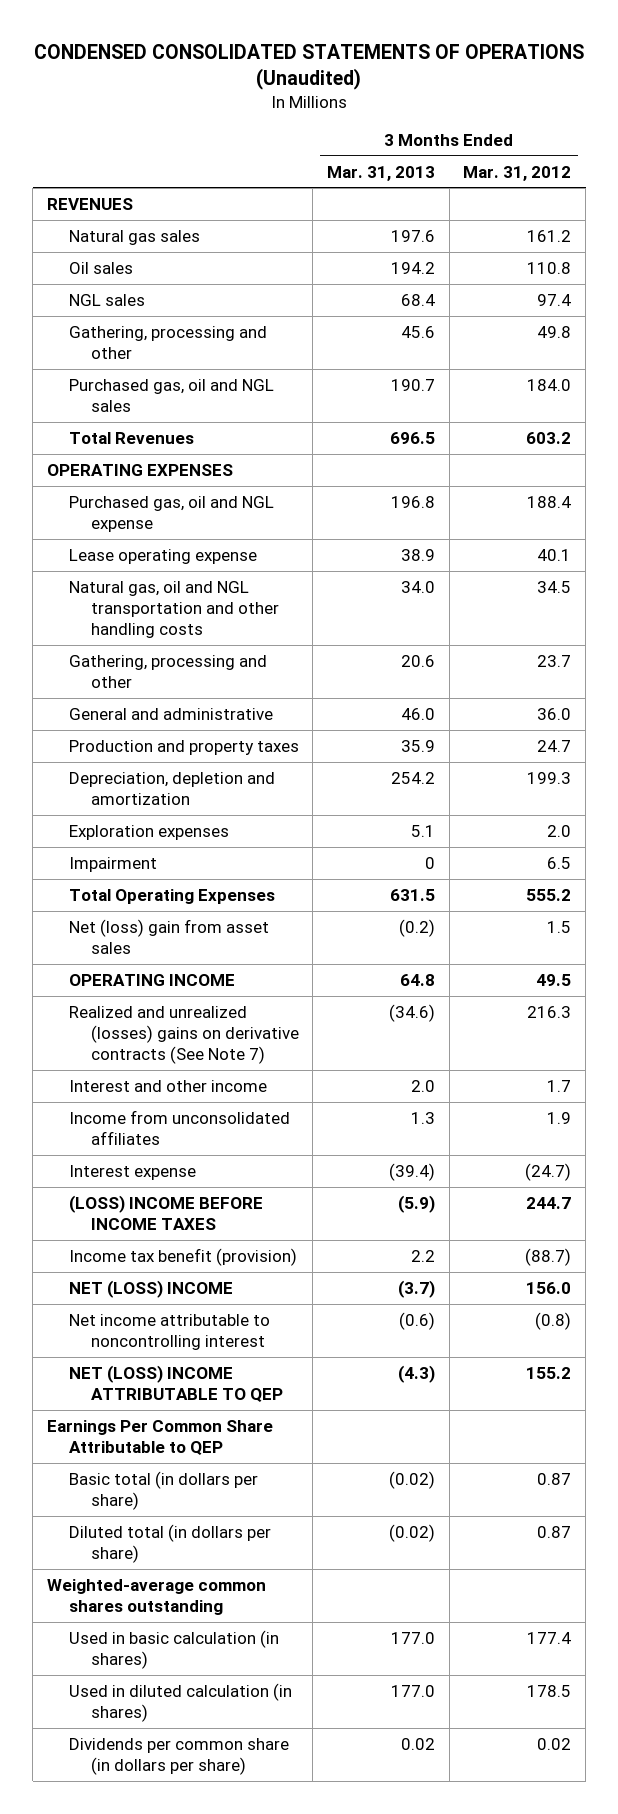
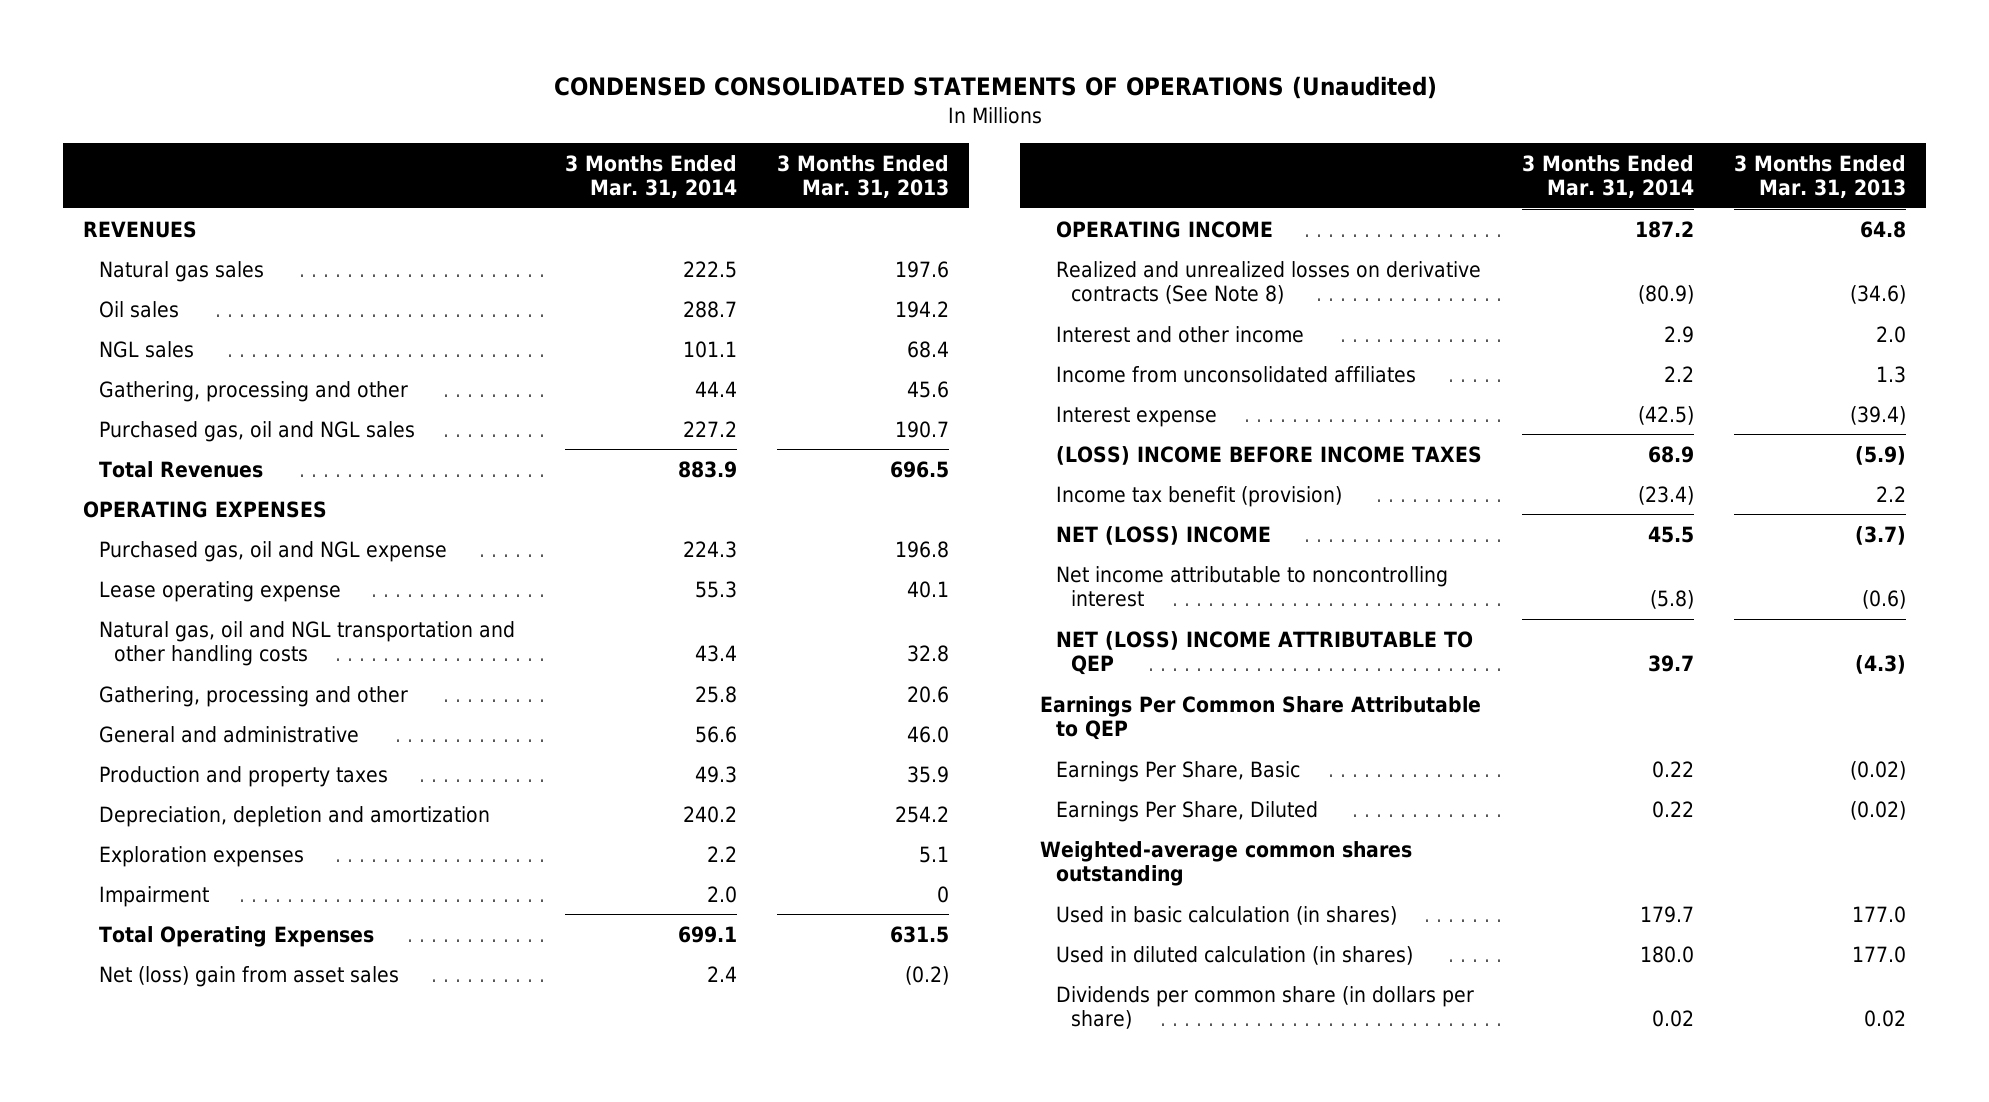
- | 3 Months Ended Mar. 31, 2013 | 3 Months Ended Mar. 31, 2012
+ | 3 Months Ended Mar. 31, 2014 | 3 Months Ended Mar. 31, 2013
- Lease operating expense | 38.9 | 40.1
- Natural gas, oil and NGL transportation and other handling costs | 34.0 | 34.5
+ Lease operating expense | 55.3 | 40.1
+ Natural gas, oil and NGL transportation and other handling costs | 43.4 | 32.8
- Realized and unrealized (losses) gains on derivative contracts (See Note 7) | (34.6) | 216.3
+ Realized and unrealized losses on derivative contracts (See Note 8) | (80.9) | (34.6)
- Basic total (in dollars per share) | (0.02) | 0.87
- Diluted total (in dollars per share) | (0.02) | 0.87
+ Earnings Per Share, Basic | 0.22 | (0.02)
+ Earnings Per Share, Diluted | 0.22 | (0.02)

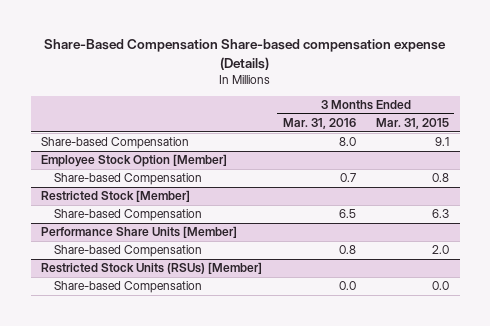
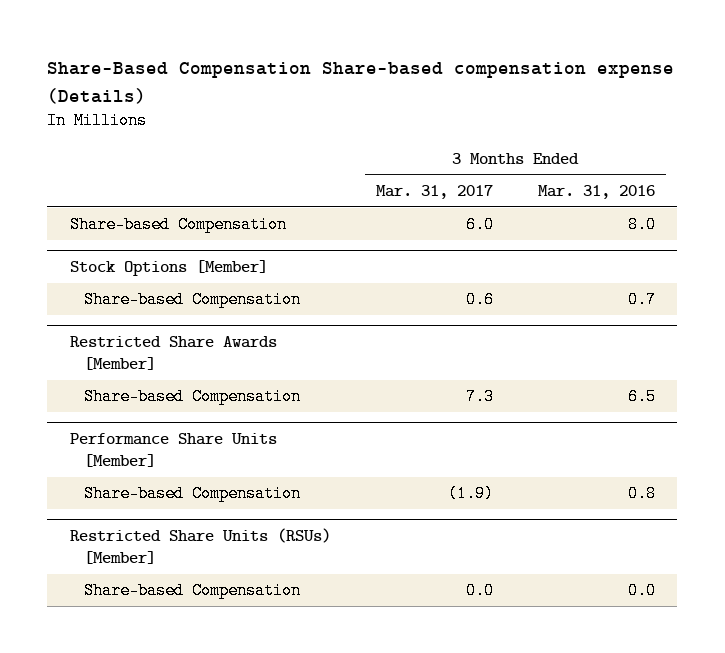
- | 3 Months Ended Mar. 31, 2016 | 3 Months Ended Mar. 31, 2015
+ | 3 Months Ended Mar. 31, 2017 | 3 Months Ended Mar. 31, 2016
- Employee Stock Option [Member]
+ Stock Options [Member]
- Restricted Stock [Member]
+ Restricted Share Awards [Member]
- Restricted Stock Units (RSUs) [Member]
+ Restricted Share Units (RSUs) [Member]

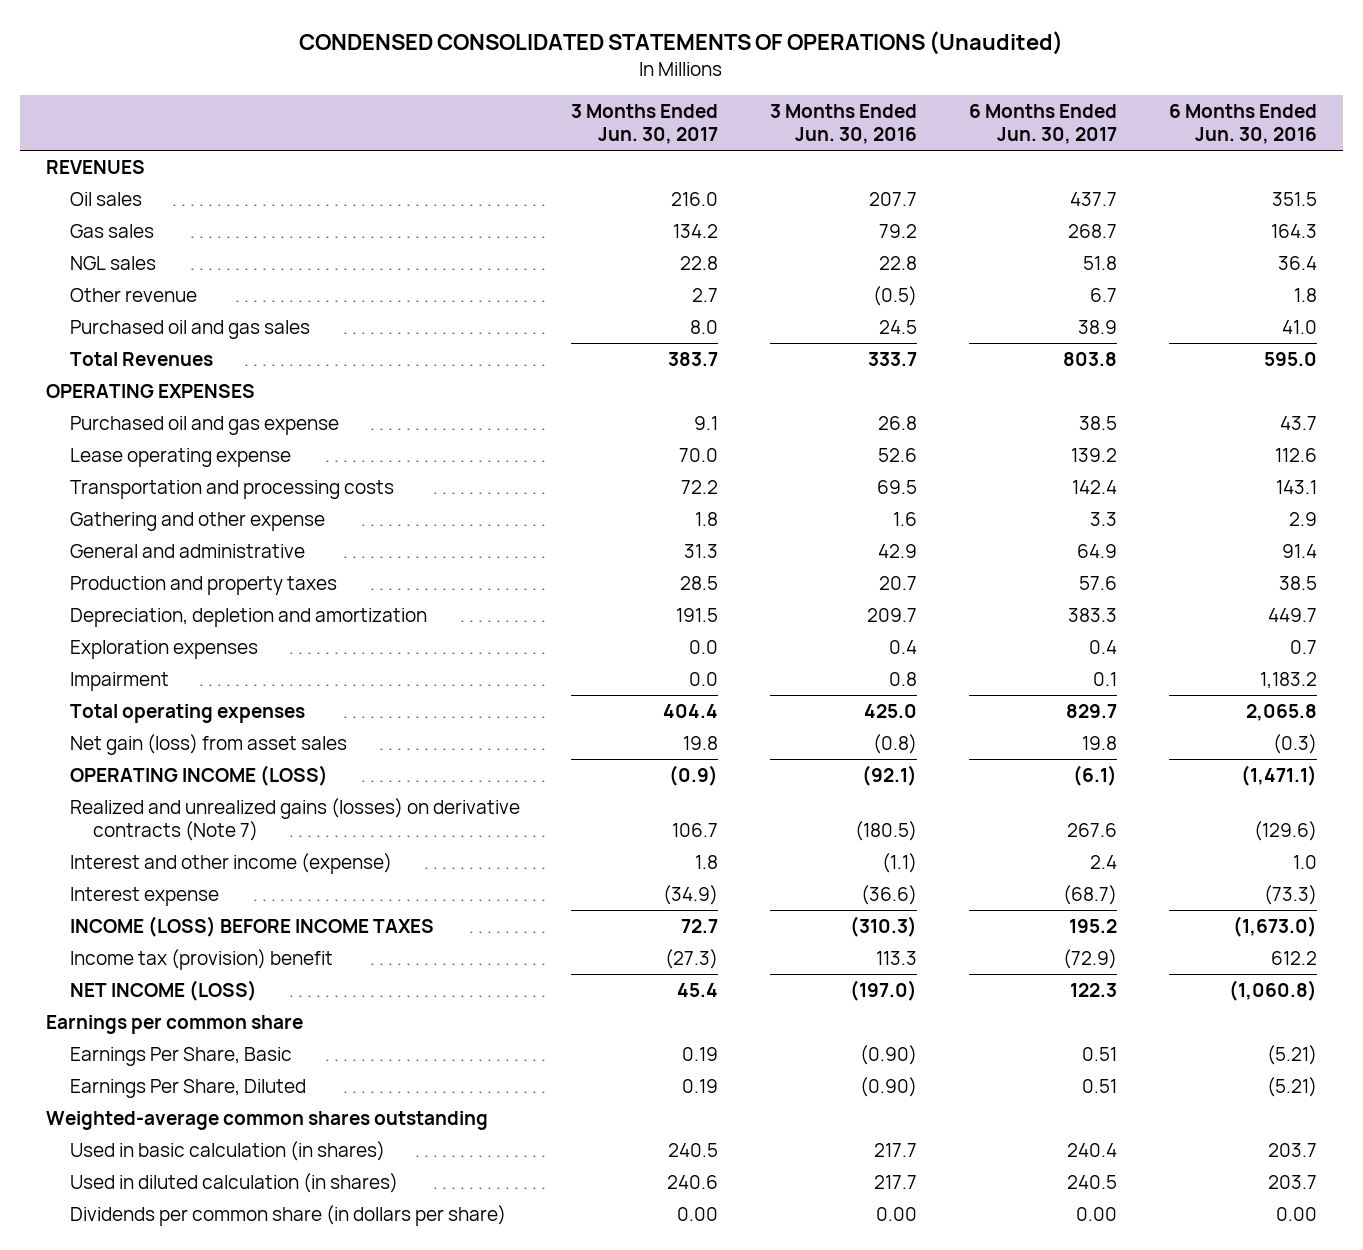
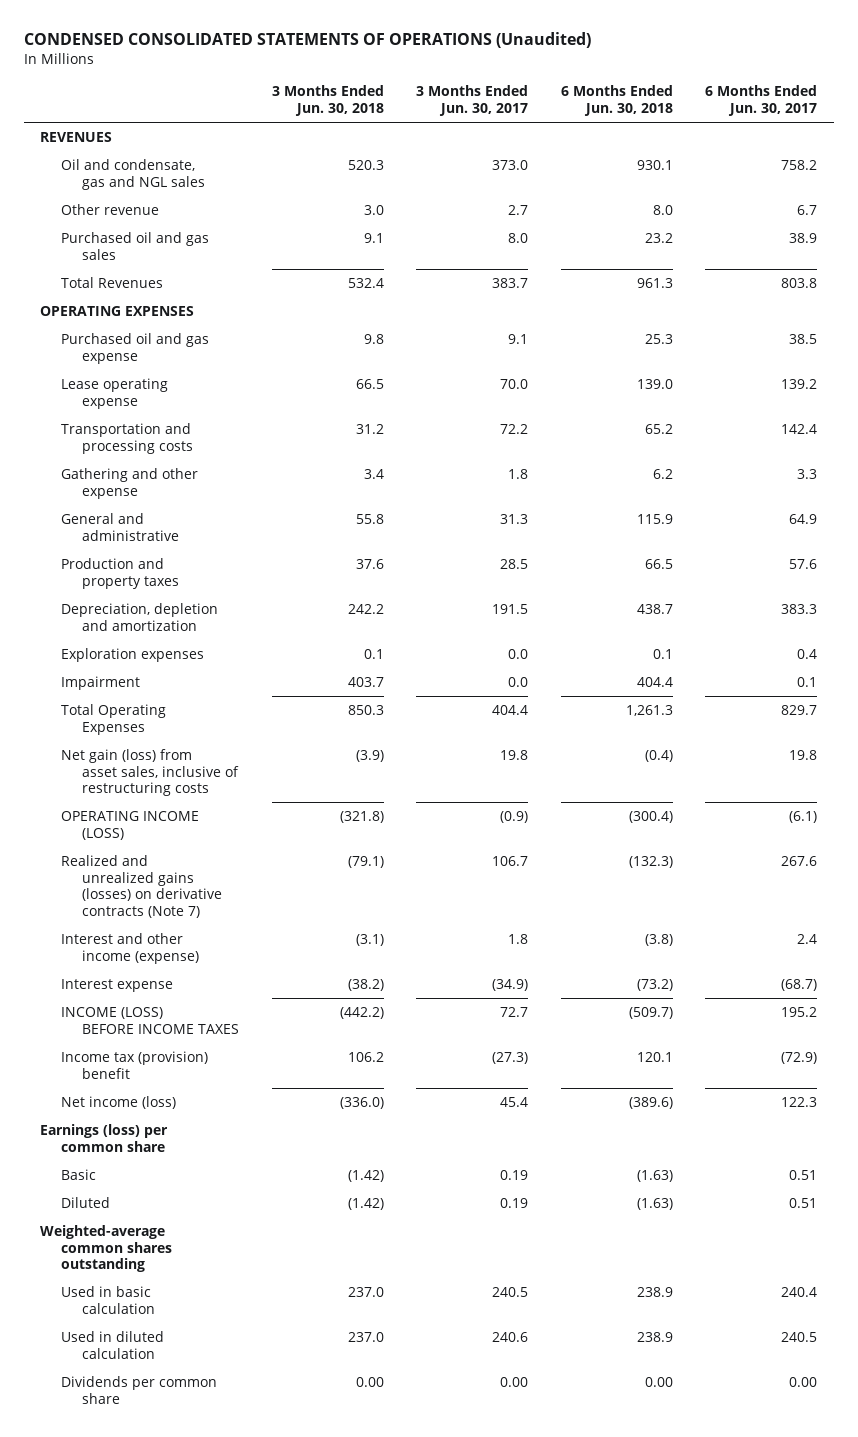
- | 3 Months Ended Jun. 30, 2017 | 3 Months Ended Jun. 30, 2016 | 6 Months Ended Jun. 30, 2017 | 6 Months Ended Jun. 30, 2016
+ | 3 Months Ended Jun. 30, 2018 | 3 Months Ended Jun. 30, 2017 | 6 Months Ended Jun. 30, 2018 | 6 Months Ended Jun. 30, 2017
- Oil sales | 216.0 | 207.7 | 437.7 | 351.5
- Gas sales | 134.2 | 79.2 | 268.7 | 164.3
- NGL sales | 22.8 | 22.8 | 51.8 | 36.4
+ Oil and condensate, gas and NGL sales | 520.3 | 373.0 | 930.1 | 758.2
- Total operating expenses | 404.4 | 425.0 | 829.7 | 2,065.8
- Net gain (loss) from asset sales | 19.8 | (0.8) | 19.8 | (0.3)
+ Total Operating Expenses | 850.3 | 404.4 | 1,261.3 | 829.7
+ Net gain (loss) from asset sales, inclusive of restructuring costs | (3.9) | 19.8 | (0.4) | 19.8
- NET INCOME (LOSS) | 45.4 | (197.0) | 122.3 | (1,060.8)
- Earnings per common share
- Earnings Per Share, Basic | 0.19 | (0.90) | 0.51 | (5.21)
- Earnings Per Share, Diluted | 0.19 | (0.90) | 0.51 | (5.21)
+ Net income (loss) | (336.0) | 45.4 | (389.6) | 122.3
+ Earnings (loss) per common share
+ Basic | (1.42) | 0.19 | (1.63) | 0.51
+ Diluted | (1.42) | 0.19 | (1.63) | 0.51
- Used in basic calculation (in shares) | 240.5 | 217.7 | 240.4 | 203.7
- Used in diluted calculation (in shares) | 240.6 | 217.7 | 240.5 | 203.7
- Dividends per common share (in dollars per share) | 0.00 | 0.00 | 0.00 | 0.00
+ Used in basic calculation | 237.0 | 240.5 | 238.9 | 240.4
+ Used in diluted calculation | 237.0 | 240.6 | 238.9 | 240.5
+ Dividends per common share | 0.00 | 0.00 | 0.00 | 0.00

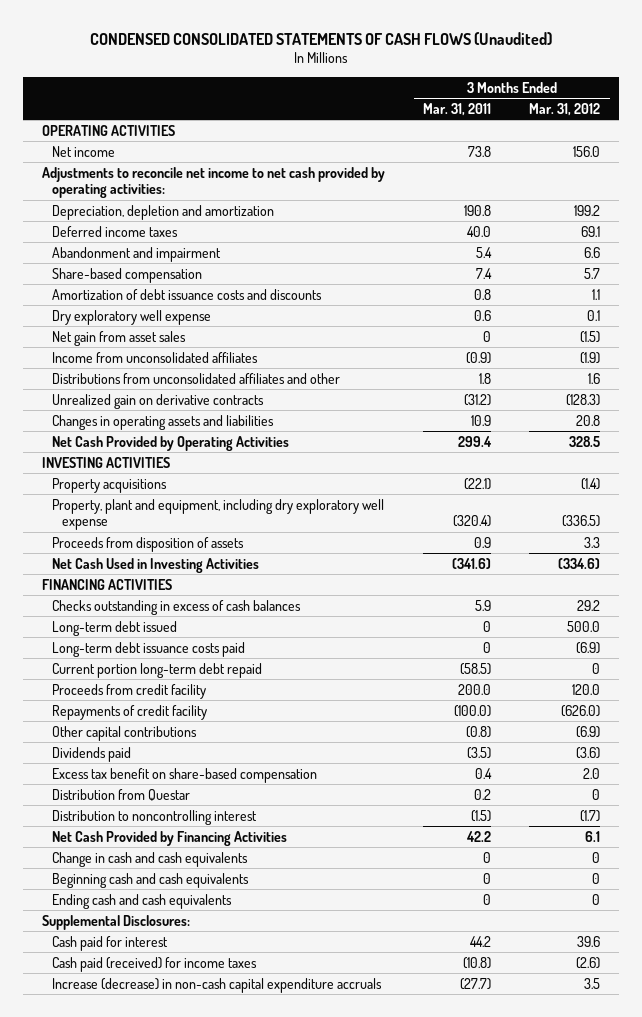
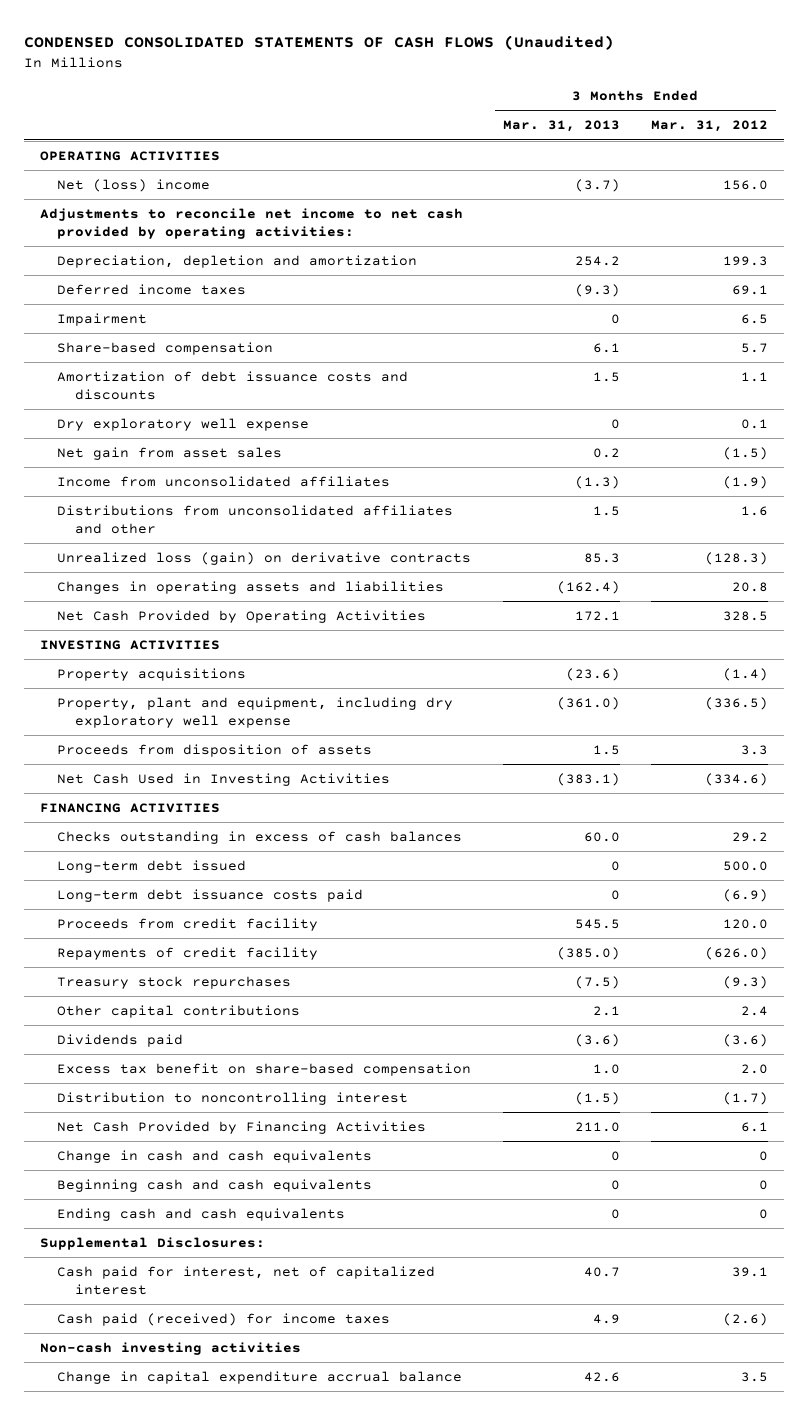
- | 3 Months Ended Mar. 31, 2011 | 3 Months Ended Mar. 31, 2012
+ | 3 Months Ended Mar. 31, 2013 | 3 Months Ended Mar. 31, 2012
- Net income | 73.8 | 156.0
+ Net (loss) income | (3.7) | 156.0
- Depreciation, depletion and amortization | 190.8 | 199.2
+ Depreciation, depletion and amortization | 254.2 | 199.3
- Abandonment and impairment | 5.4 | 6.6
+ Impairment | 0 | 6.5
- Unrealized gain on derivative contracts | (31.2) | (128.3)
+ Unrealized loss (gain) on derivative contracts | 85.3 | (128.3)
- Current portion long-term debt repaid | (58.5) | 0
- Other capital contributions | (0.8) | (6.9)
+ Treasury stock repurchases | (7.5) | (9.3)
+ Other capital contributions | 2.1 | 2.4
- Distribution from Questar | 0.2 | 0
- Cash paid for interest | 44.2 | 39.6
+ Cash paid for interest, net of capitalized interest | 40.7 | 39.1
- Increase (decrease) in non-cash capital expenditure accruals | (27.7) | 3.5
+ Non-cash investing activities
+ Change in capital expenditure accrual balance | 42.6 | 3.5

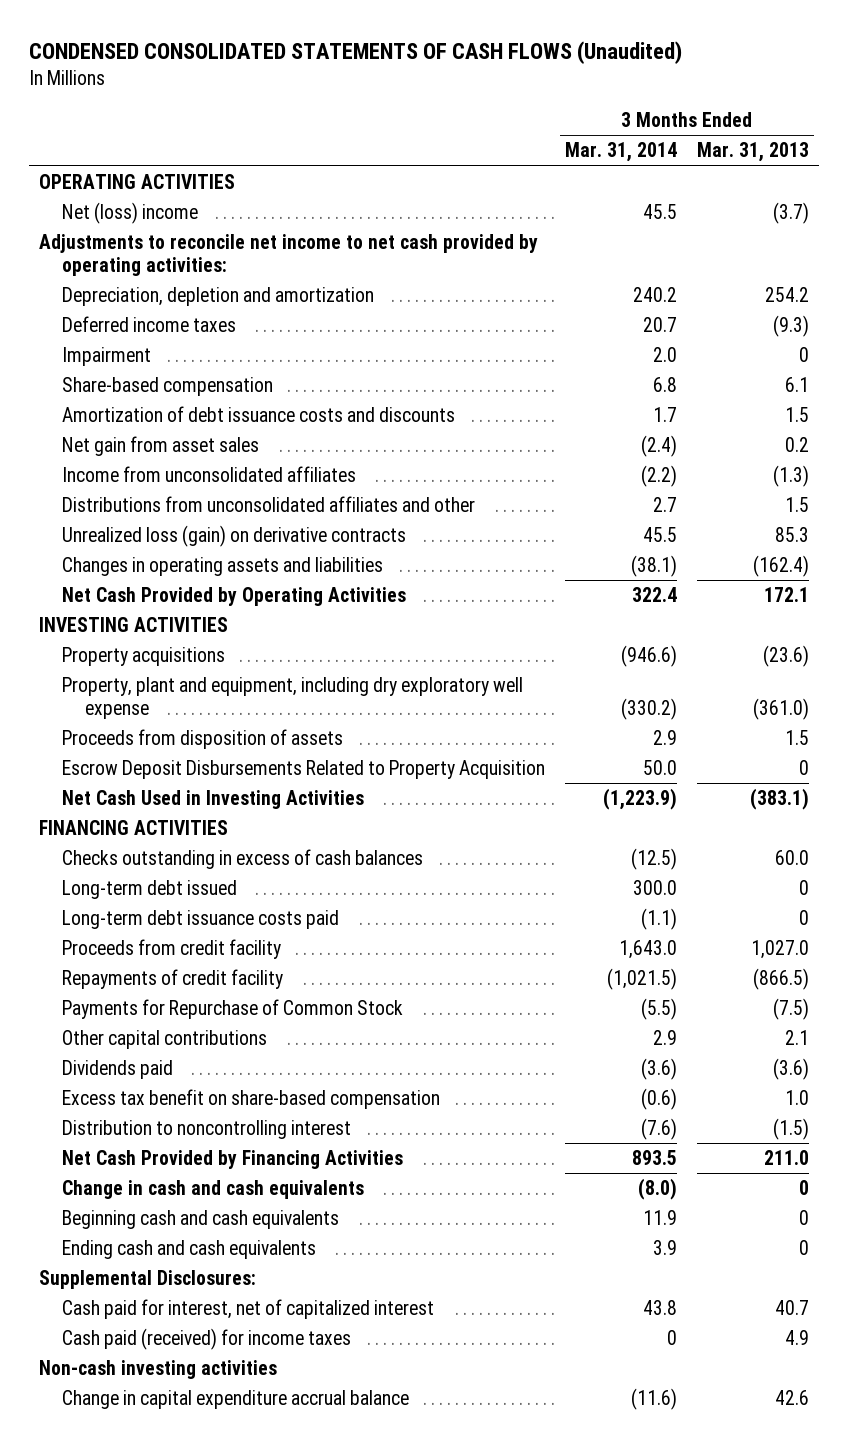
- | 3 Months Ended Mar. 31, 2013 | 3 Months Ended Mar. 31, 2012
+ | 3 Months Ended Mar. 31, 2014 | 3 Months Ended Mar. 31, 2013
- Dry exploratory well expense | 0 | 0.1
+ Escrow Deposit Disbursements Related to Property Acquisition | 50.0 | 0
- Proceeds from credit facility | 545.5 | 120.0
- Repayments of credit facility | (385.0) | (626.0)
- Treasury stock repurchases | (7.5) | (9.3)
+ Proceeds from credit facility | 1,643.0 | 1,027.0
+ Repayments of credit facility | (1,021.5) | (866.5)
+ Payments for Repurchase of Common Stock | (5.5) | (7.5)

